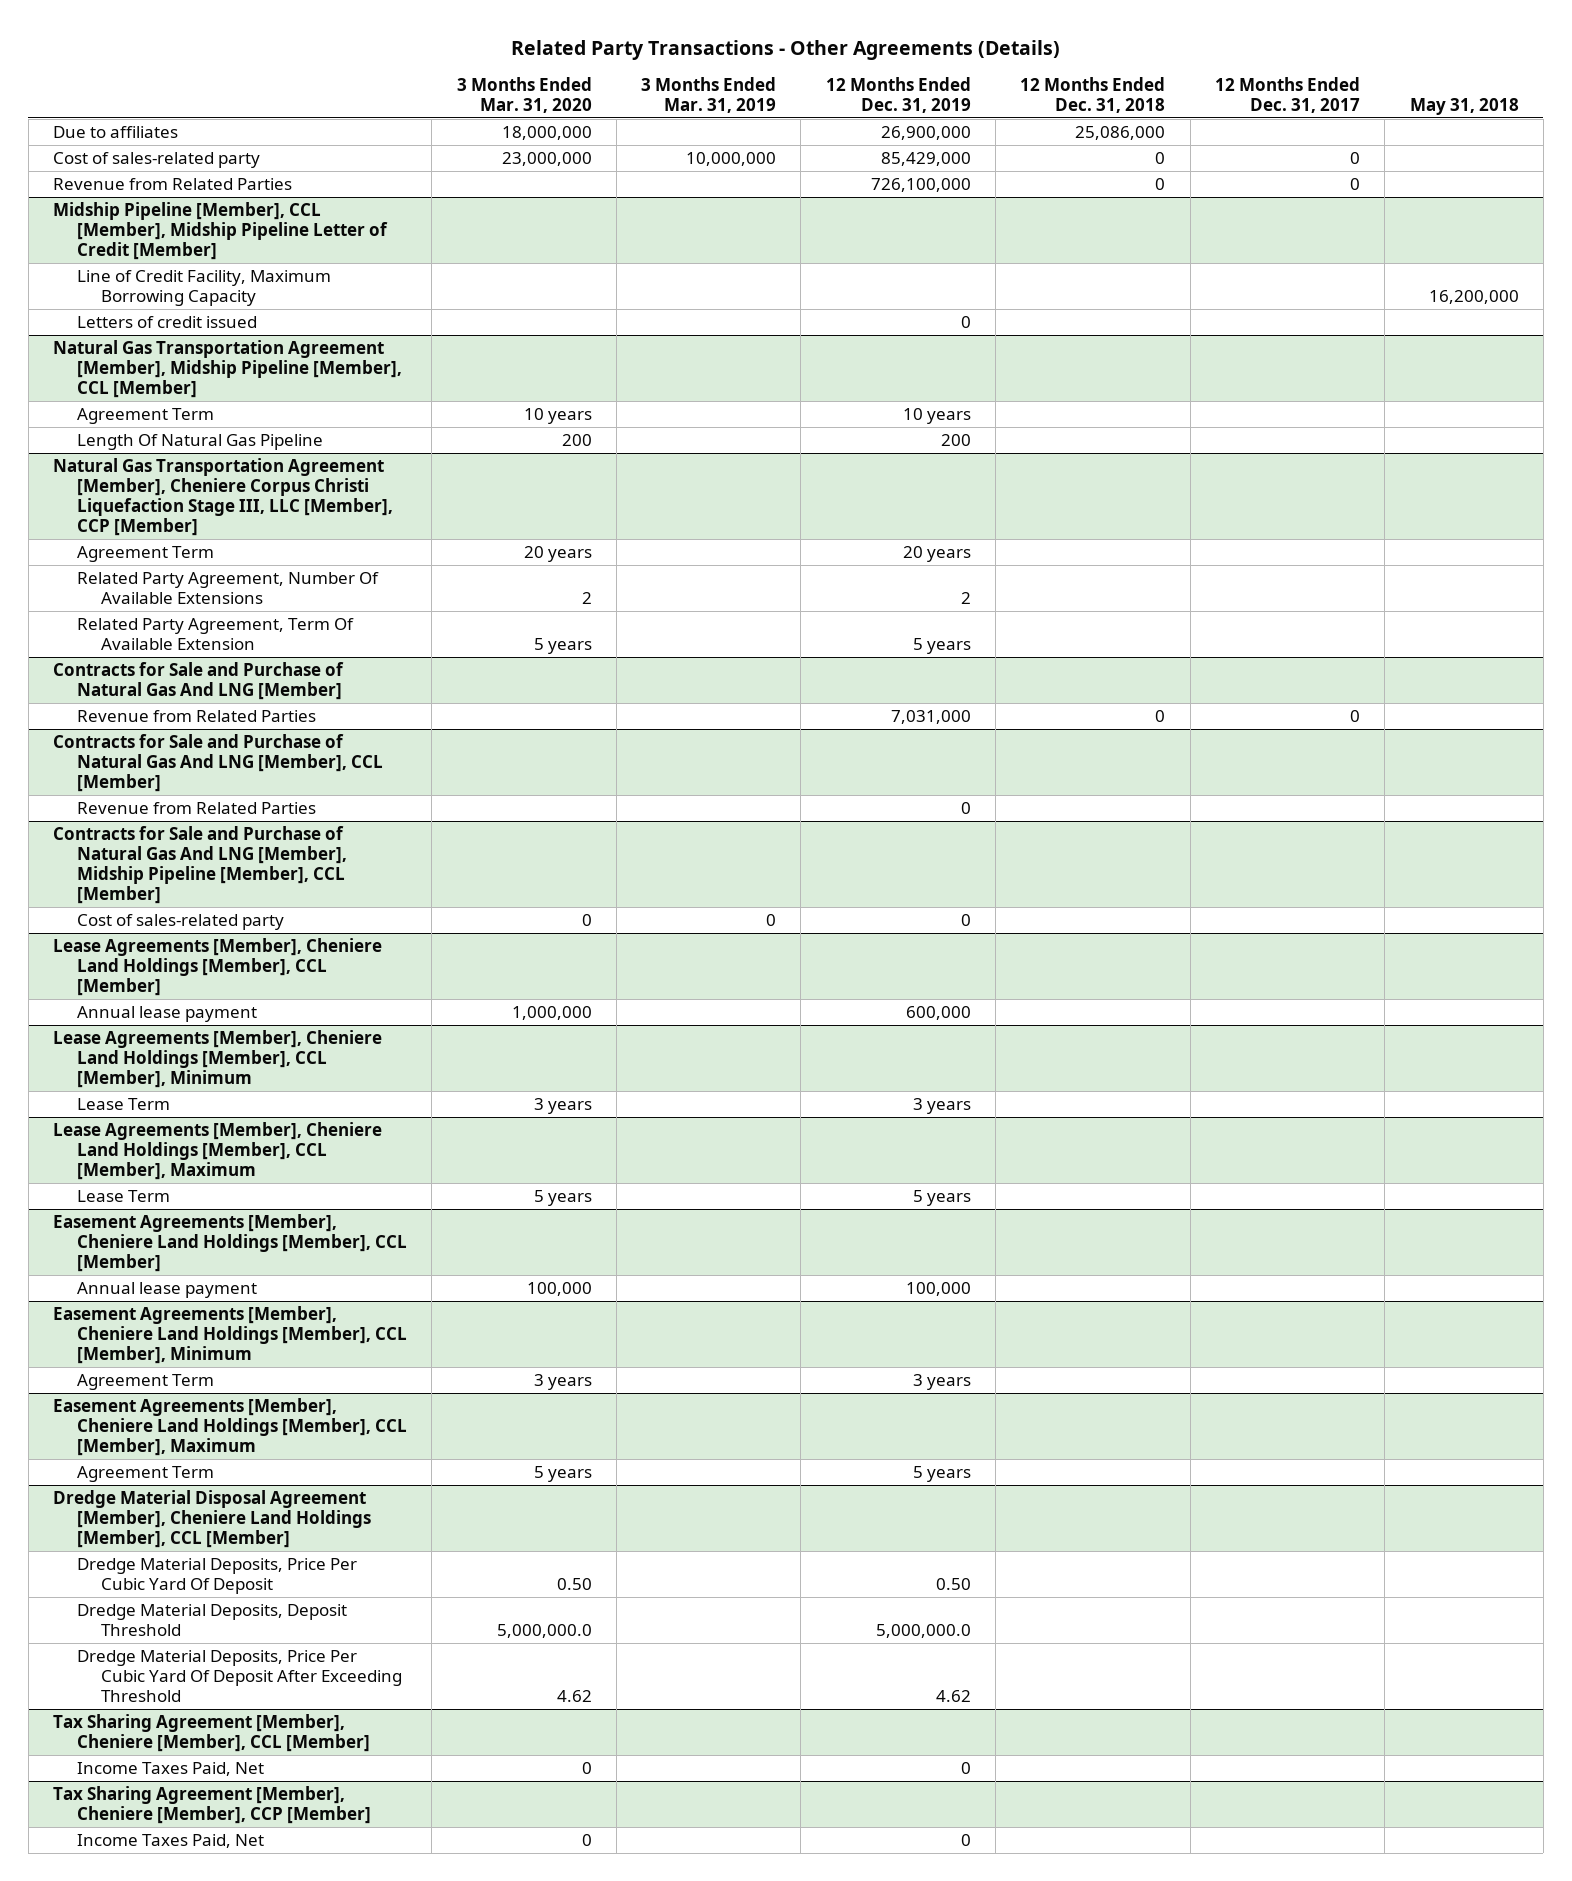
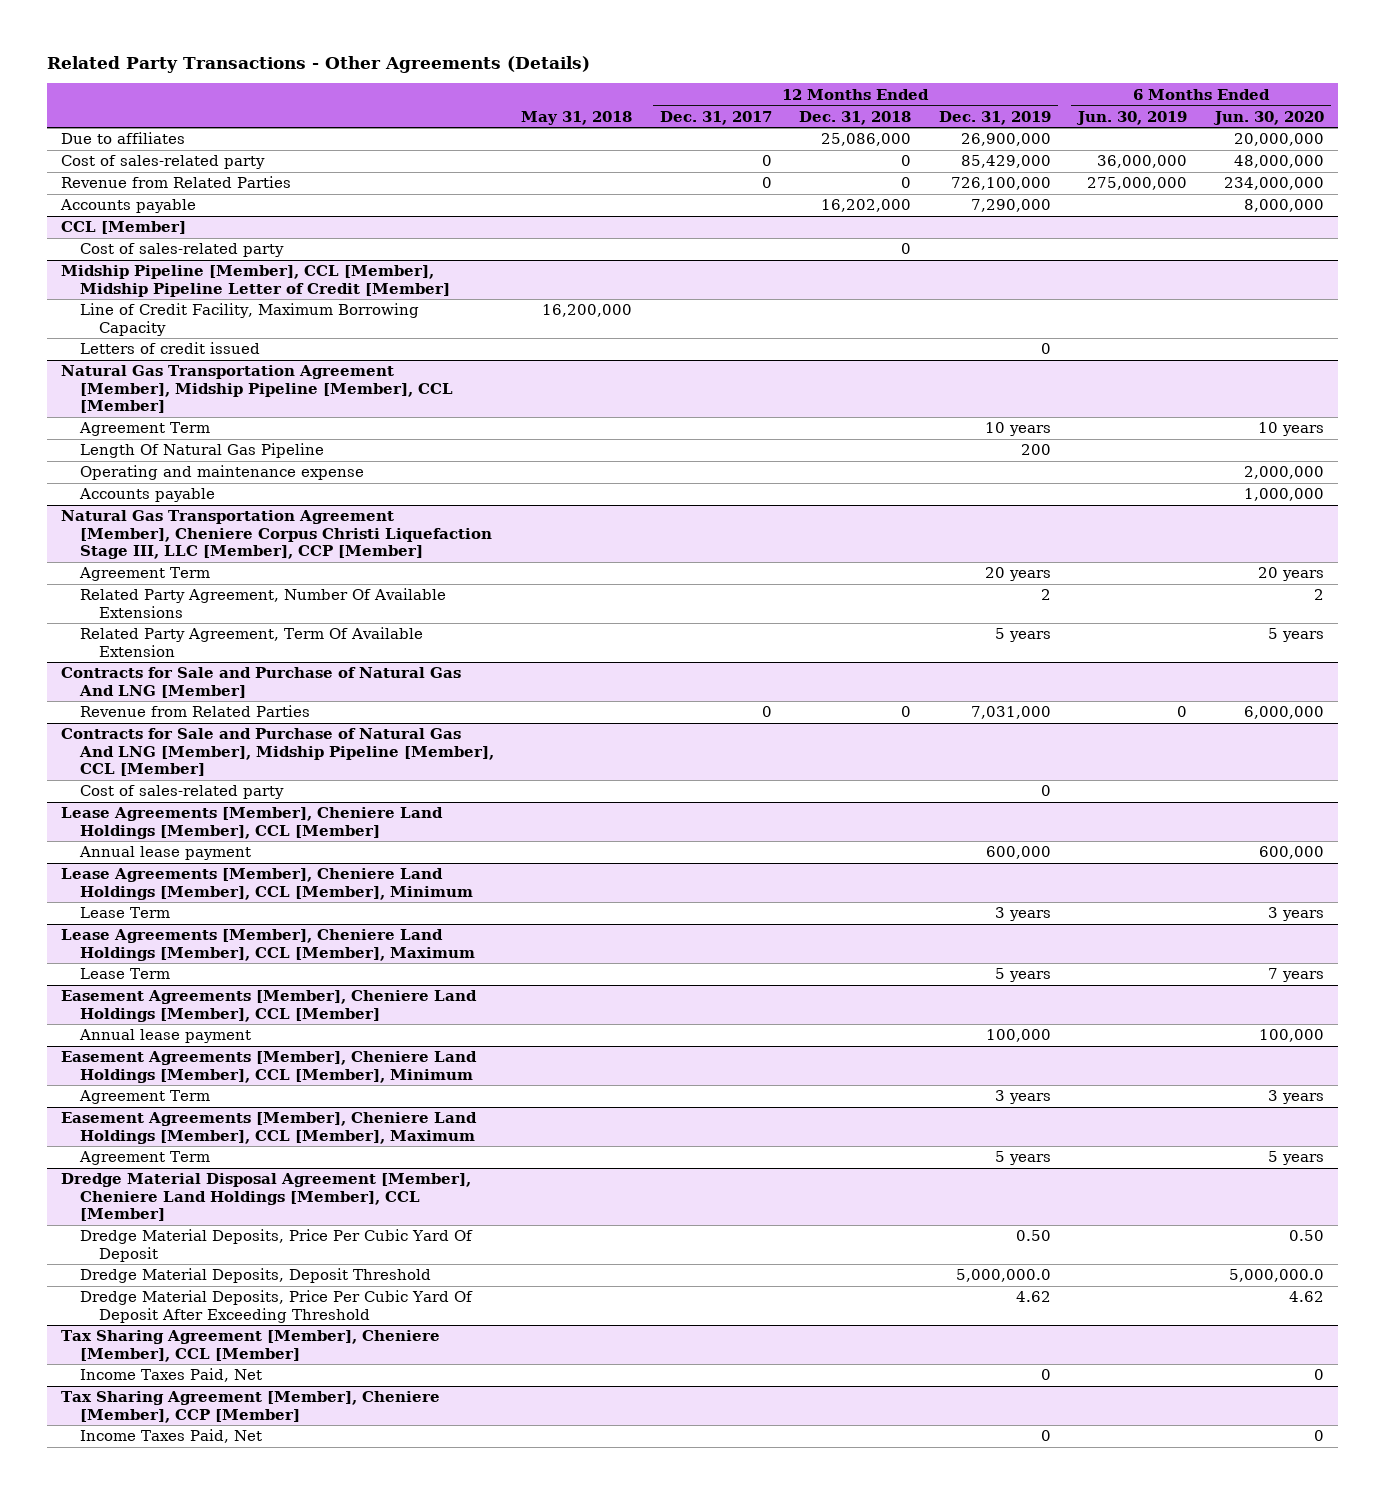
- | 3 Months Ended Mar. 31, 2020 | 3 Months Ended Mar. 31, 2019 | 12 Months Ended Dec. 31, 2019 | 12 Months Ended Dec. 31, 2018 | 12 Months Ended Dec. 31, 2017 | May 31, 2018
+ | May 31, 2018 | 12 Months Ended Dec. 31, 2017 | 12 Months Ended Dec. 31, 2018 | 12 Months Ended Dec. 31, 2019 | 6 Months Ended Jun. 30, 2019 | 6 Months Ended Jun. 30, 2020
+ Accounts payable | | | 16,202,000 | 7,290,000 | | 8,000,000
+ CCL [Member]
+ Cost of sales-related party | | | 0 | | |
@ Natural Gas Transportation Agreement [Member], Midship Pipeline [Member], CCL [Member]
+ Operating and maintenance expense | | | | | | 2,000,000
+ Accounts payable | | | | | | 1,000,000
- Contracts for Sale and Purchase of Natural Gas And LNG [Member], CCL [Member]
- Revenue from Related Parties | | | 0 | | |

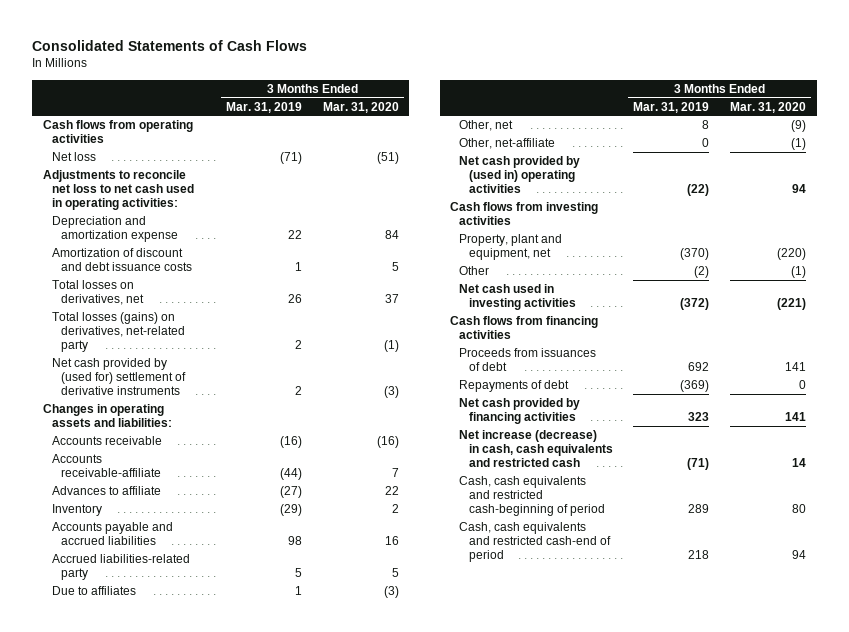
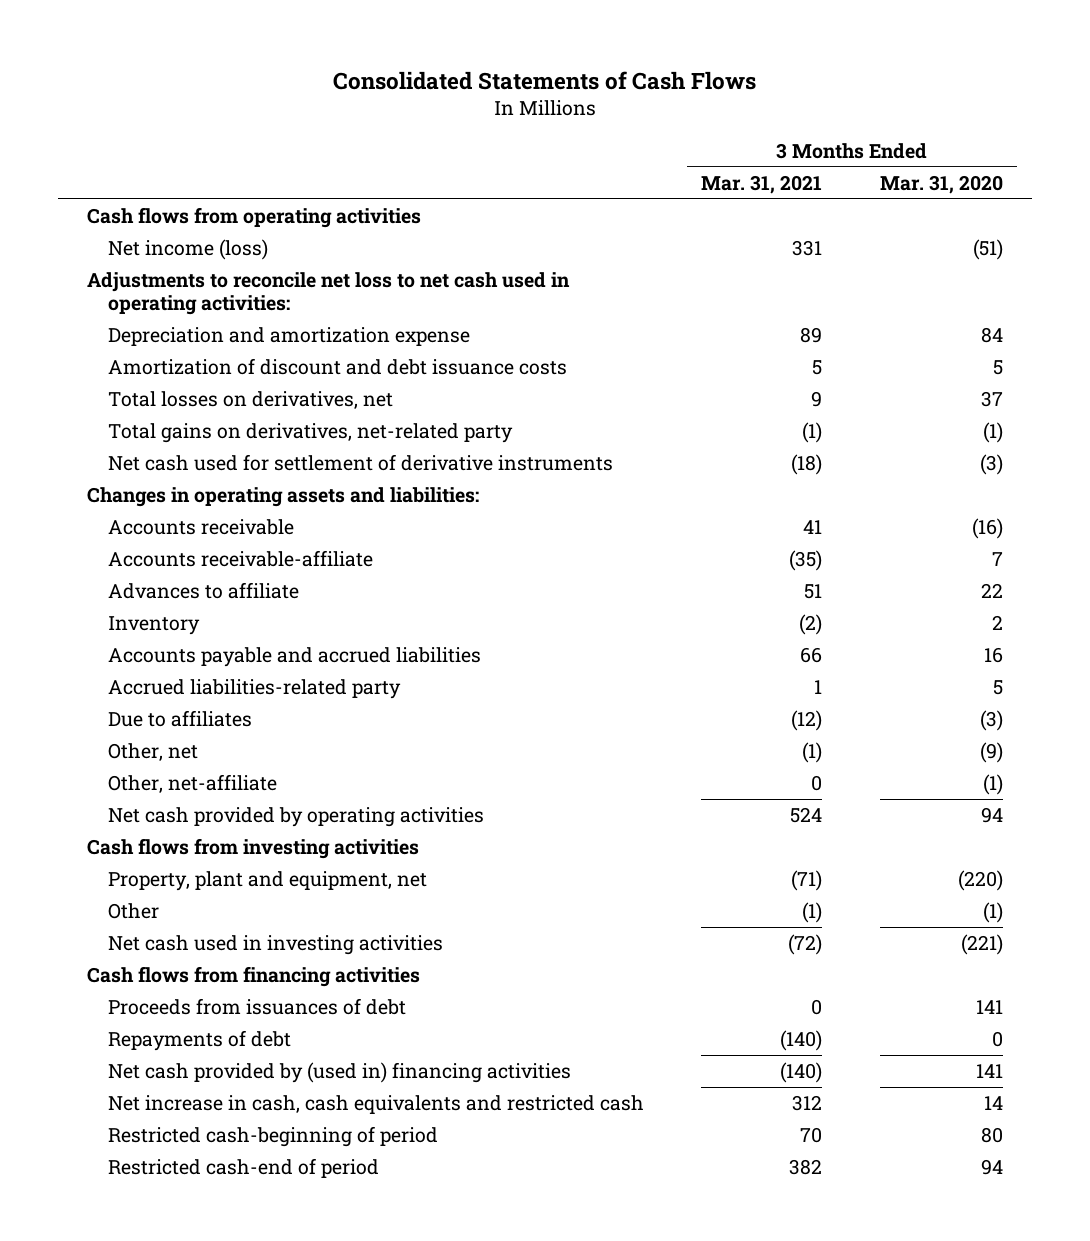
- | 3 Months Ended Mar. 31, 2019 | 3 Months Ended Mar. 31, 2020
+ | 3 Months Ended Mar. 31, 2021 | 3 Months Ended Mar. 31, 2020
- Net loss | (71) | (51)
+ Net income (loss) | 331 | (51)
- Total losses (gains) on derivatives, net-related party | 2 | (1)
- Net cash provided by (used for) settlement of derivative instruments | 2 | (3)
+ Total gains on derivatives, net-related party | (1) | (1)
+ Net cash used for settlement of derivative instruments | (18) | (3)
- Net cash provided by (used in) operating activities | (22) | 94
+ Net cash provided by operating activities | 524 | 94
- Net cash provided by financing activities | 323 | 141
- Net increase (decrease) in cash, cash equivalents and restricted cash | (71) | 14
- Cash, cash equivalents and restricted cash-beginning of period | 289 | 80
- Cash, cash equivalents and restricted cash-end of period | 218 | 94
+ Net cash provided by (used in) financing activities | (140) | 141
+ Net increase in cash, cash equivalents and restricted cash | 312 | 14
+ Restricted cash-beginning of period | 70 | 80
+ Restricted cash-end of period | 382 | 94

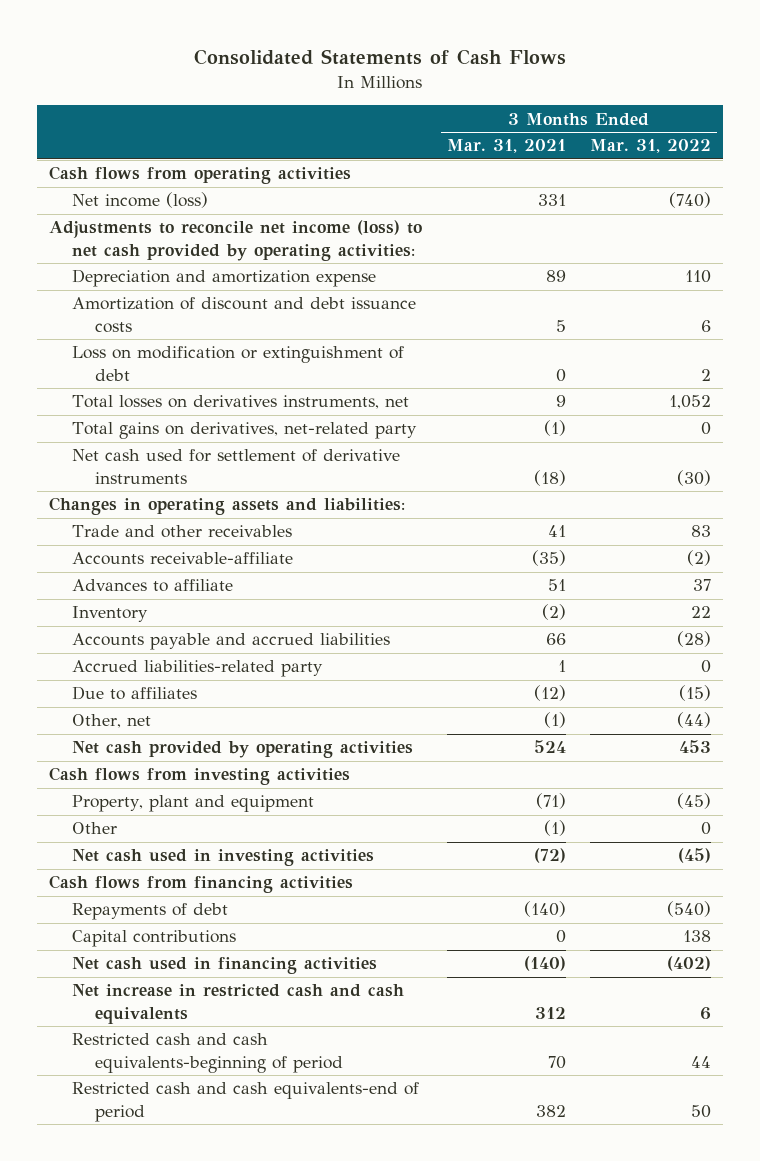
- | 3 Months Ended Mar. 31, 2021 | 3 Months Ended Mar. 31, 2020
+ | 3 Months Ended Mar. 31, 2021 | 3 Months Ended Mar. 31, 2022
- Adjustments to reconcile net loss to net cash used in operating activities:
+ Adjustments to reconcile net income (loss) to net cash provided by operating activities:
- Total losses on derivatives, net | 9 | 37
+ Loss on modification or extinguishment of debt | 0 | 2
+ Total losses on derivatives instruments, net | 9 | 1,052
- Accounts receivable | 41 | (16)
+ Trade and other receivables | 41 | 83
- Other, net-affiliate | 0 | (1)
- Property, plant and equipment, net | (71) | (220)
+ Property, plant and equipment | (71) | (45)
- Proceeds from issuances of debt | 0 | 141
- Net cash provided by (used in) financing activities | (140) | 141
- Net increase in cash, cash equivalents and restricted cash | 312 | 14
- Restricted cash-beginning of period | 70 | 80
- Restricted cash-end of period | 382 | 94
+ Capital contributions | 0 | 138
+ Net cash used in financing activities | (140) | (402)
+ Net increase in restricted cash and cash equivalents | 312 | 6
+ Restricted cash and cash equivalents-beginning of period | 70 | 44
+ Restricted cash and cash equivalents-end of period | 382 | 50

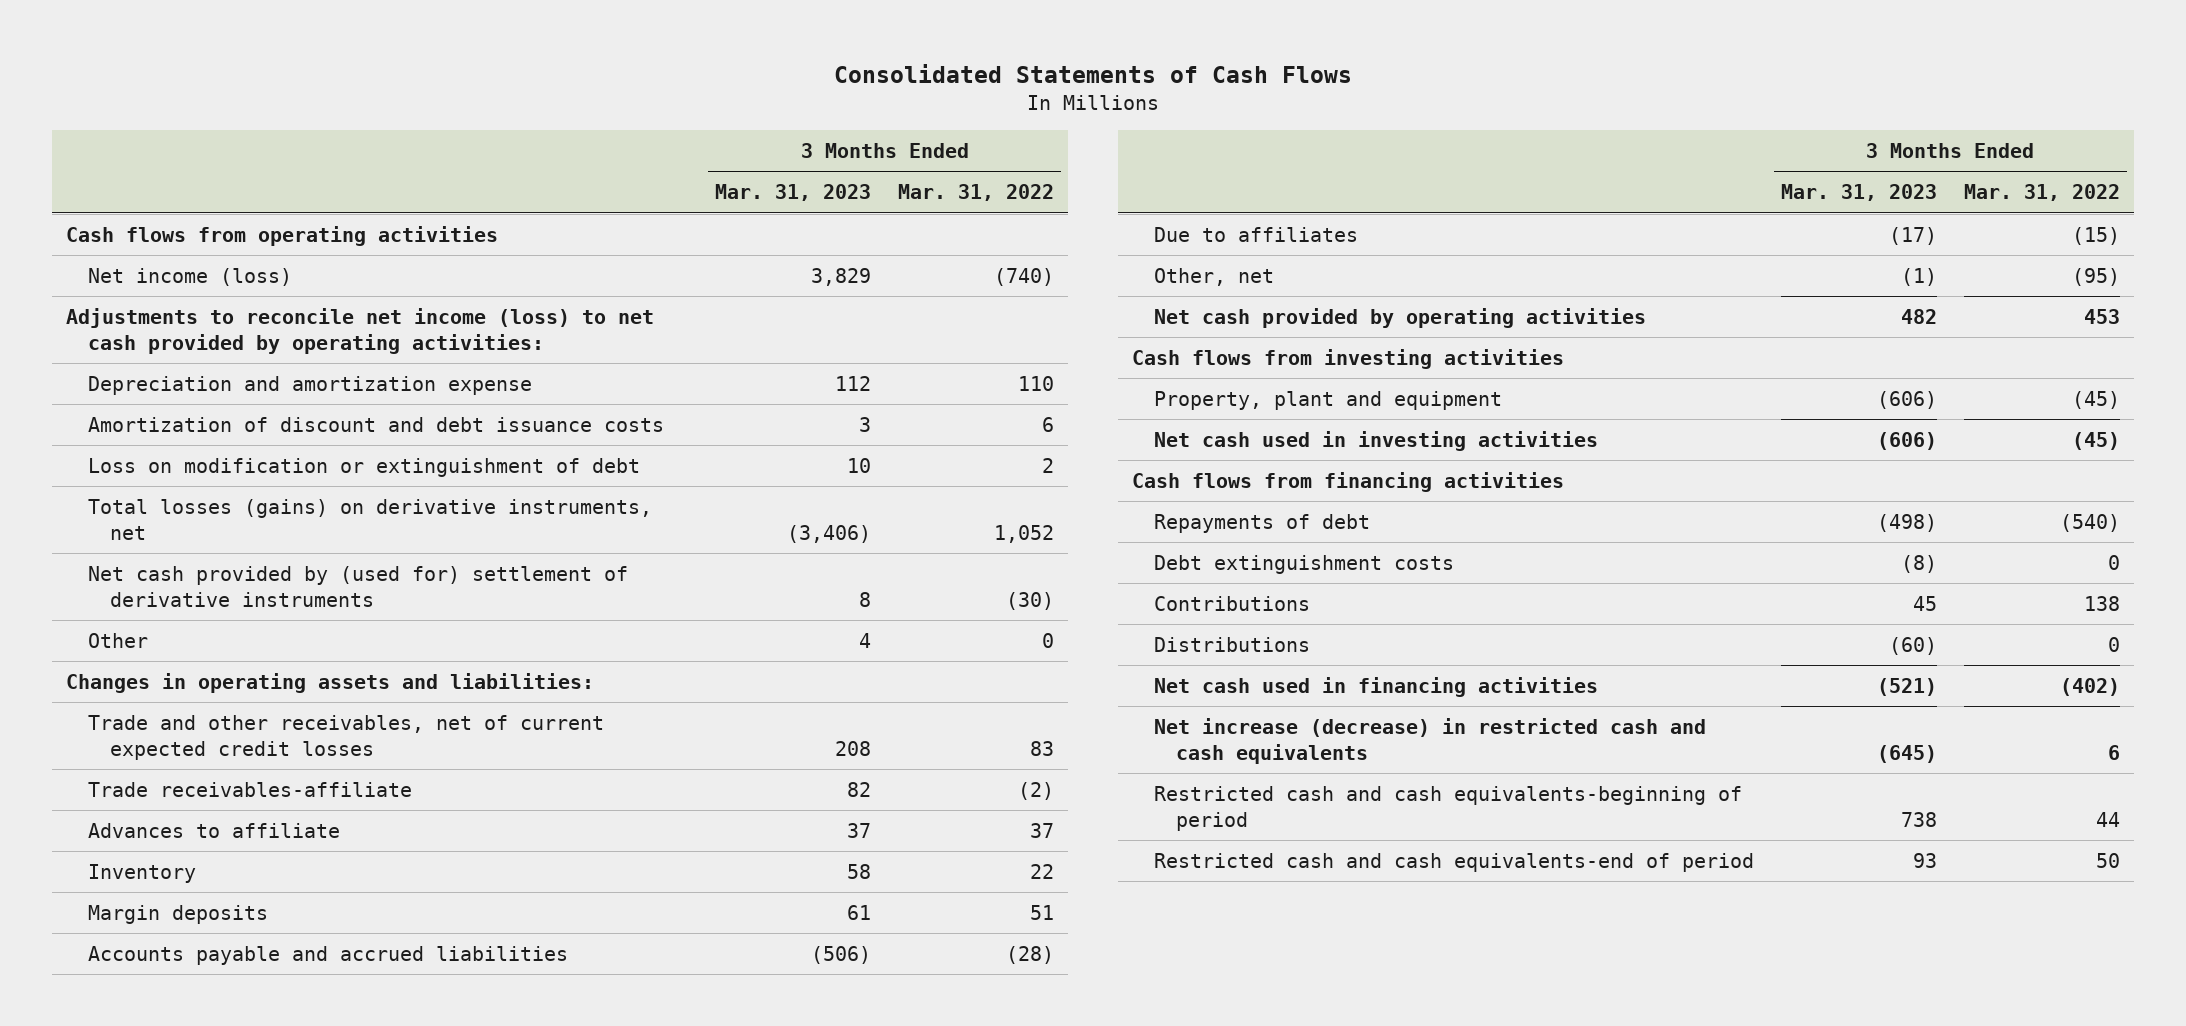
- | 3 Months Ended Mar. 31, 2021 | 3 Months Ended Mar. 31, 2022
+ | 3 Months Ended Mar. 31, 2023 | 3 Months Ended Mar. 31, 2022
- Total losses on derivatives instruments, net | 9 | 1,052
- Total gains on derivatives, net-related party | (1) | 0
- Net cash used for settlement of derivative instruments | (18) | (30)
+ Total losses (gains) on derivative instruments, net | (3,406) | 1,052
+ Net cash provided by (used for) settlement of derivative instruments | 8 | (30)
moved up: Other | 4 | 0
- Trade and other receivables | 41 | 83
- Accounts receivable-affiliate | (35) | (2)
+ Trade and other receivables, net of current expected credit losses | 208 | 83
+ Trade receivables-affiliate | 82 | (2)
+ Margin deposits | 61 | 51
- Accrued liabilities-related party | 1 | 0
- Other, net | (1) | (44)
+ Other, net | (1) | (95)
- Capital contributions | 0 | 138
+ Debt extinguishment costs | (8) | 0
+ Contributions | 45 | 138
+ Distributions | (60) | 0
- Net increase in restricted cash and cash equivalents | 312 | 6
+ Net increase (decrease) in restricted cash and cash equivalents | (645) | 6

